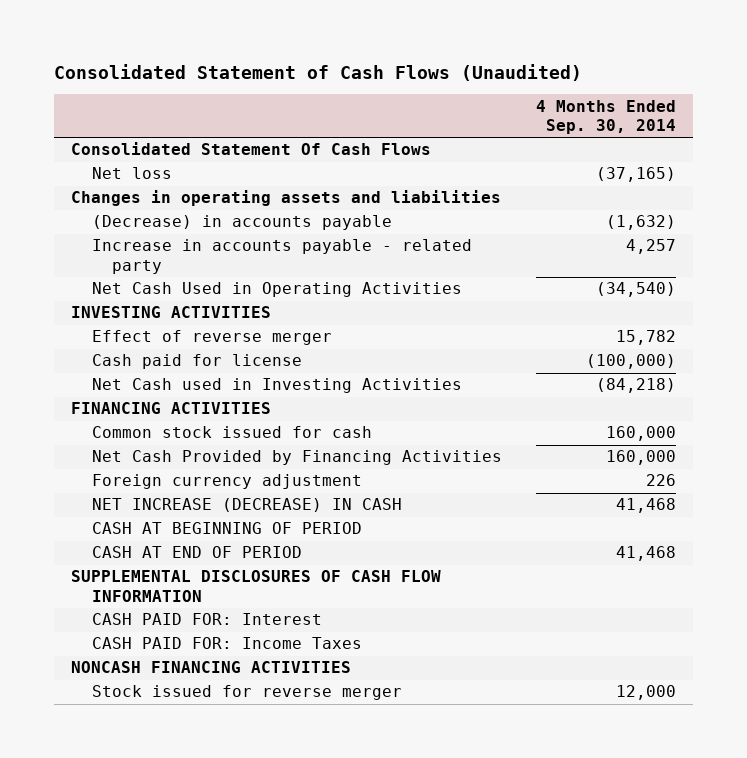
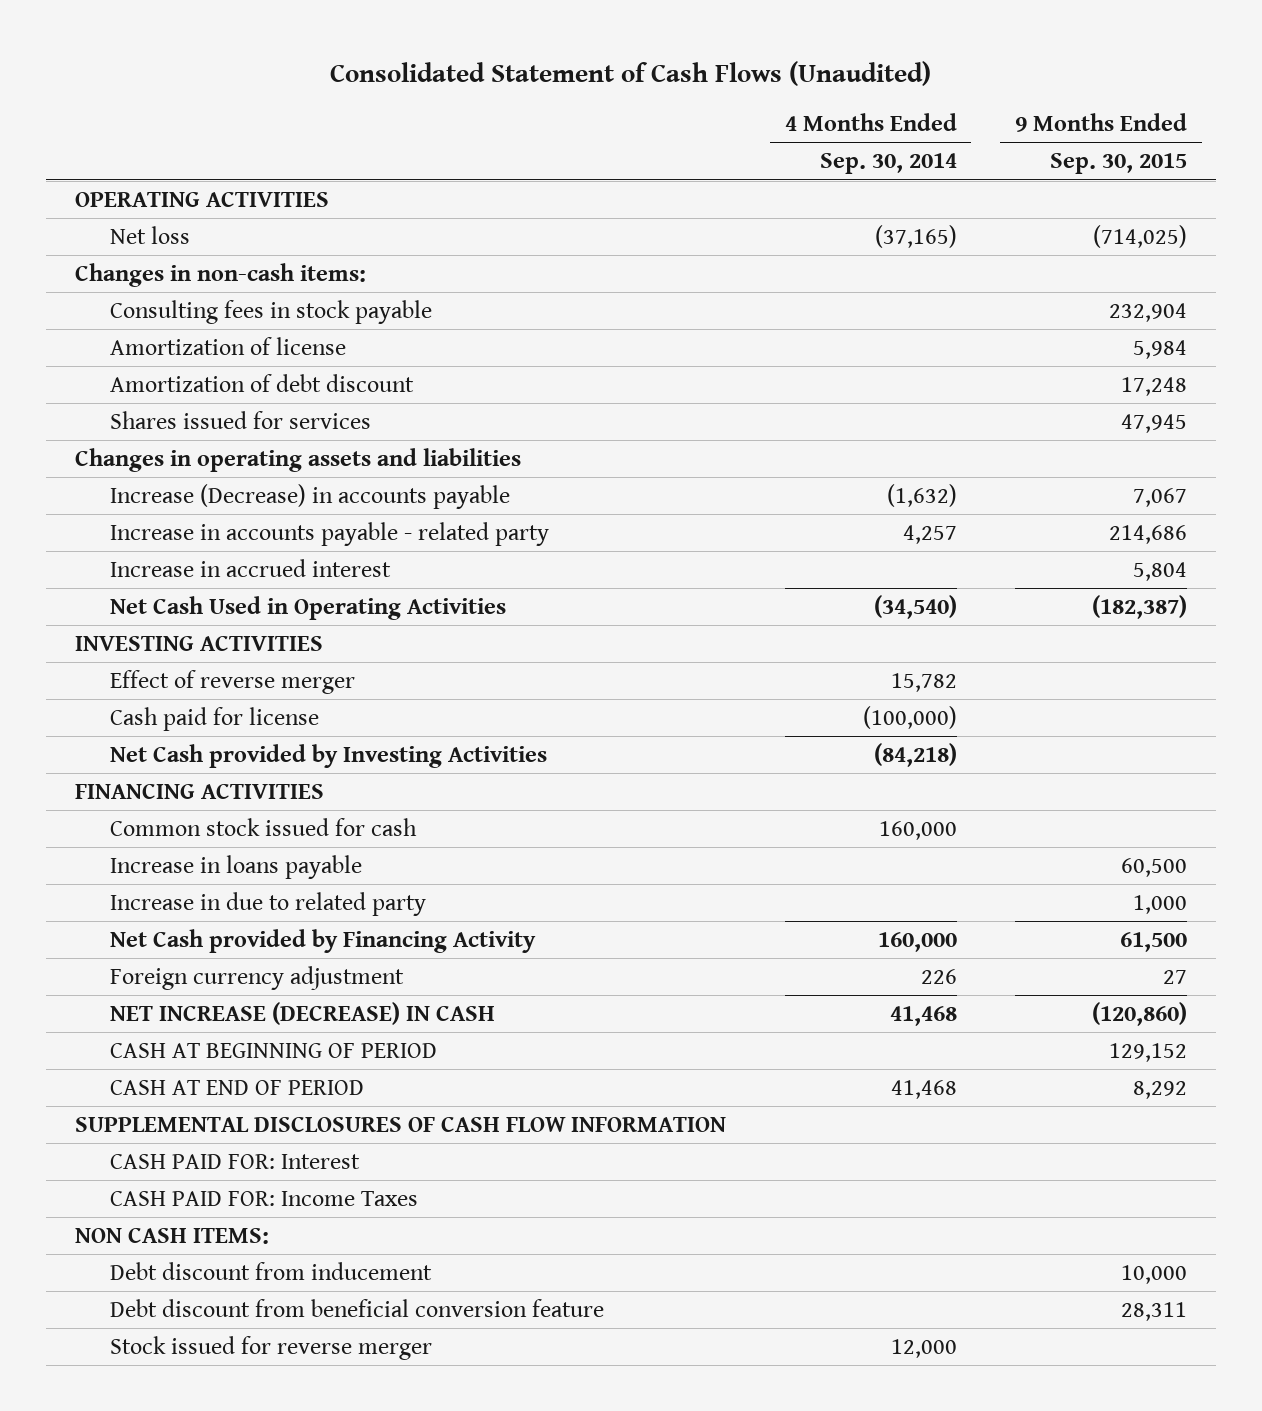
- | 4 Months Ended Sep. 30, 2014
+ | 4 Months Ended Sep. 30, 2014 | 9 Months Ended Sep. 30, 2015
- Consolidated Statement Of Cash Flows
+ OPERATING ACTIVITIES
+ Changes in non-cash items:
+ Consulting fees in stock payable | | 232,904
+ Amortization of license | | 5,984
+ Amortization of debt discount | | 17,248
+ Shares issued for services | | 47,945
- (Decrease) in accounts payable | (1,632)
+ Increase (Decrease) in accounts payable | (1,632) | 7,067
+ Increase in accrued interest | | 5,804
- Net Cash used in Investing Activities | (84,218)
+ Net Cash provided by Investing Activities | (84,218) |
- Net Cash Provided by Financing Activities | 160,000
+ Increase in loans payable | | 60,500
+ Increase in due to related party | | 1,000
+ Net Cash provided by Financing Activity | 160,000 | 61,500
- NONCASH FINANCING ACTIVITIES
+ NON CASH ITEMS:
+ Debt discount from inducement | | 10,000
+ Debt discount from beneficial conversion feature | | 28,311

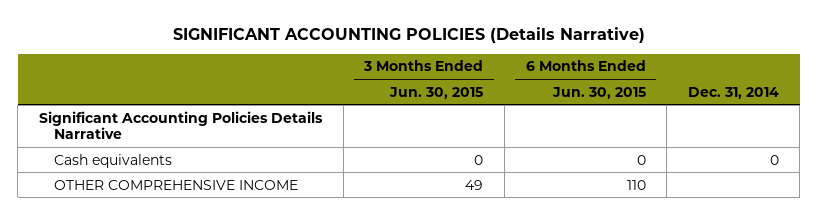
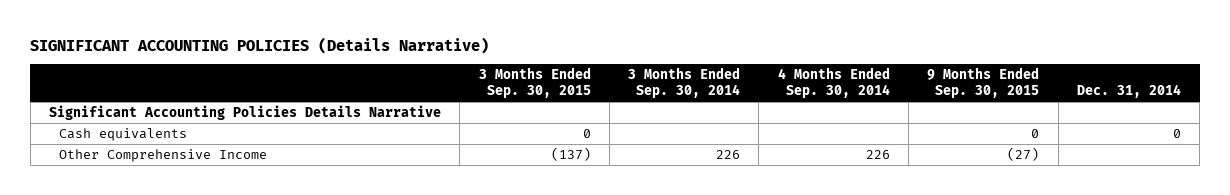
- | 3 Months Ended Jun. 30, 2015 | 6 Months Ended Jun. 30, 2015 | Dec. 31, 2014
+ | 3 Months Ended Sep. 30, 2015 | 3 Months Ended Sep. 30, 2014 | 4 Months Ended Sep. 30, 2014 | 9 Months Ended Sep. 30, 2015 | Dec. 31, 2014
- OTHER COMPREHENSIVE INCOME | 49 | 110 |
+ Other Comprehensive Income | (137) | 226 | 226 | (27) |

